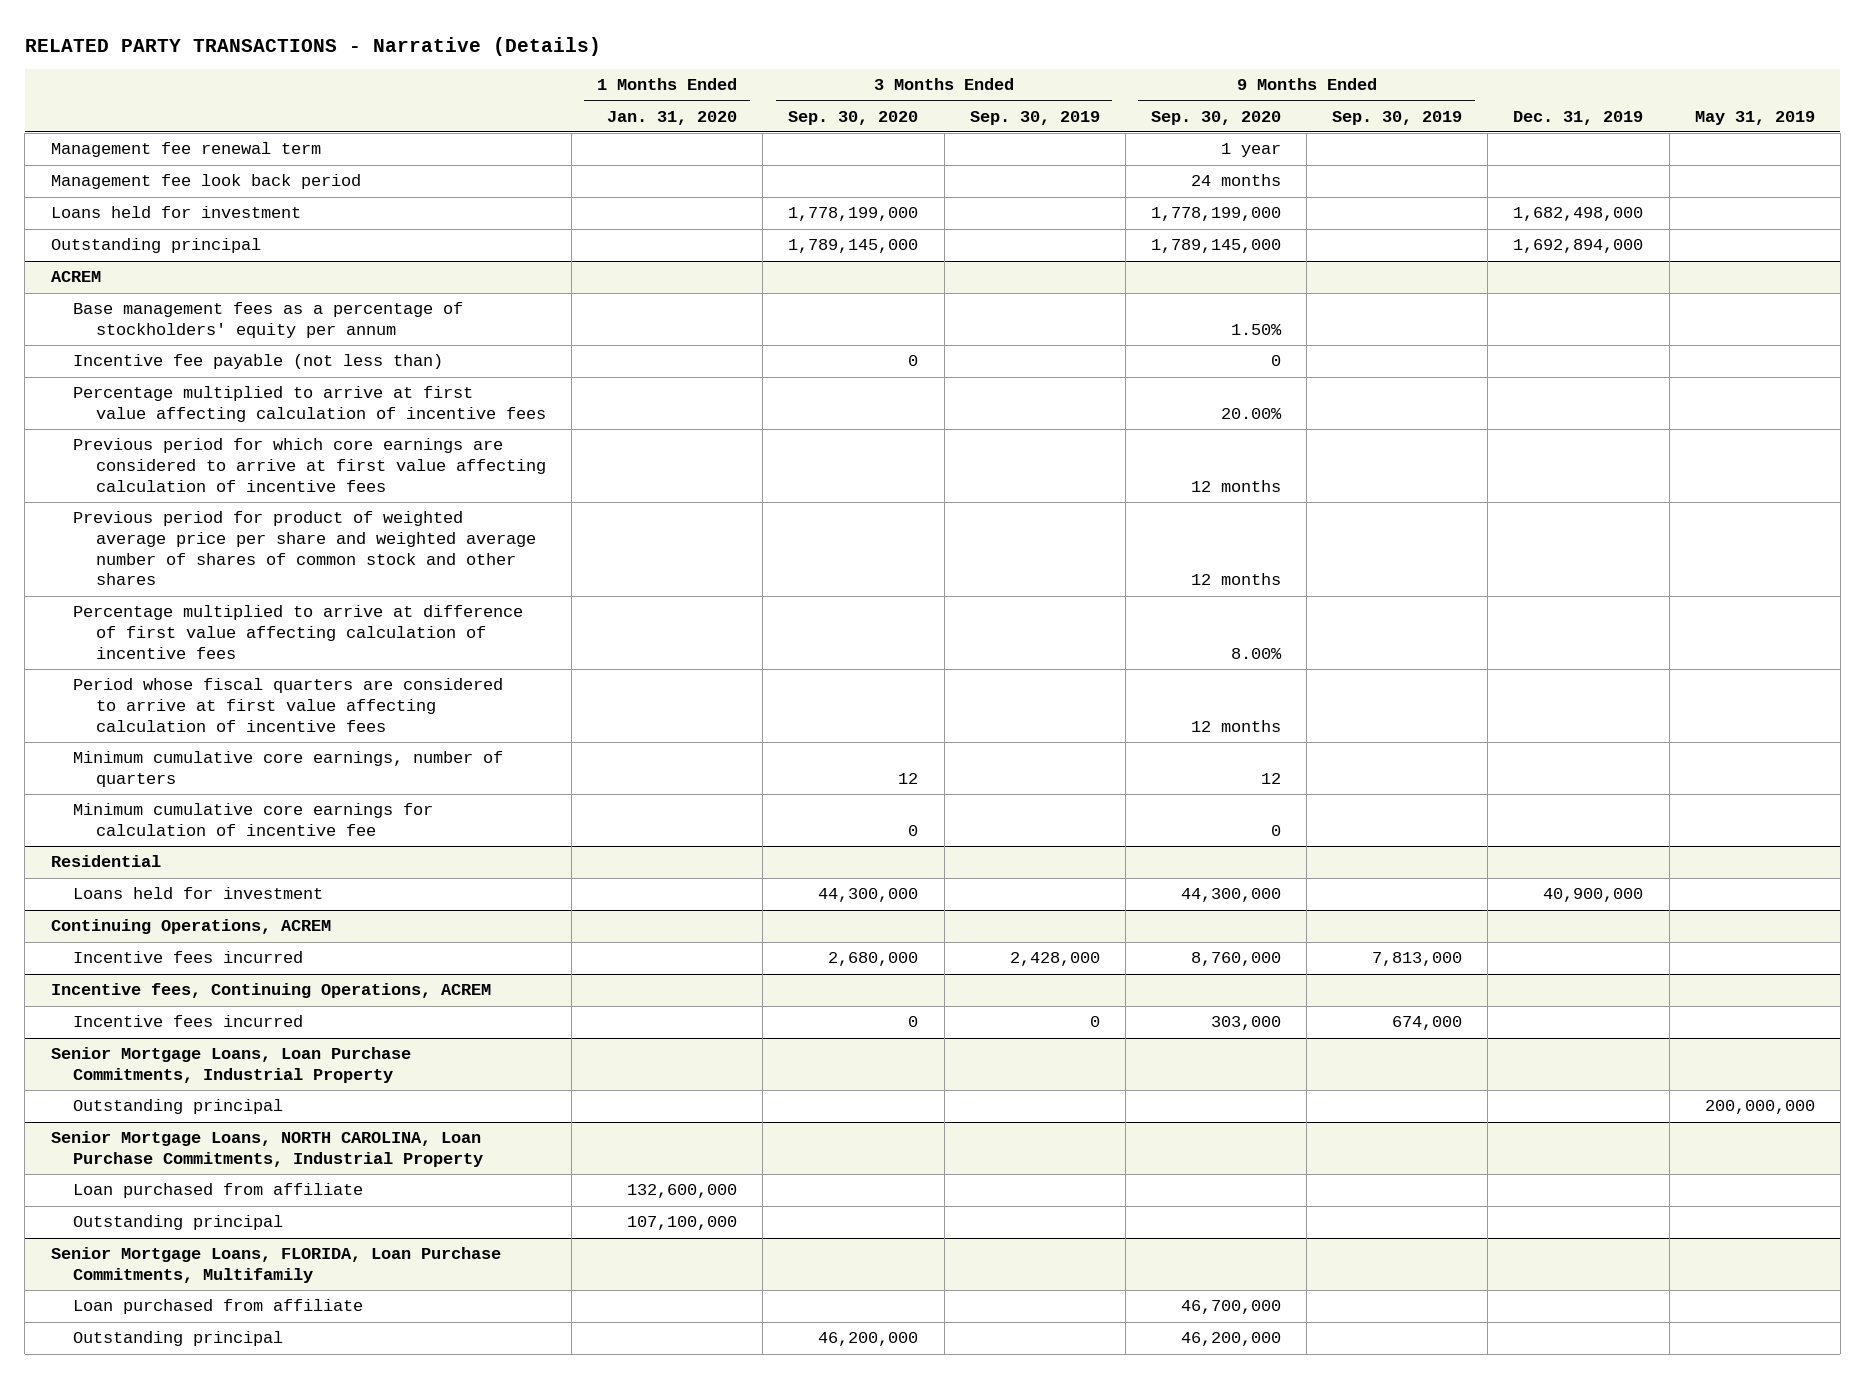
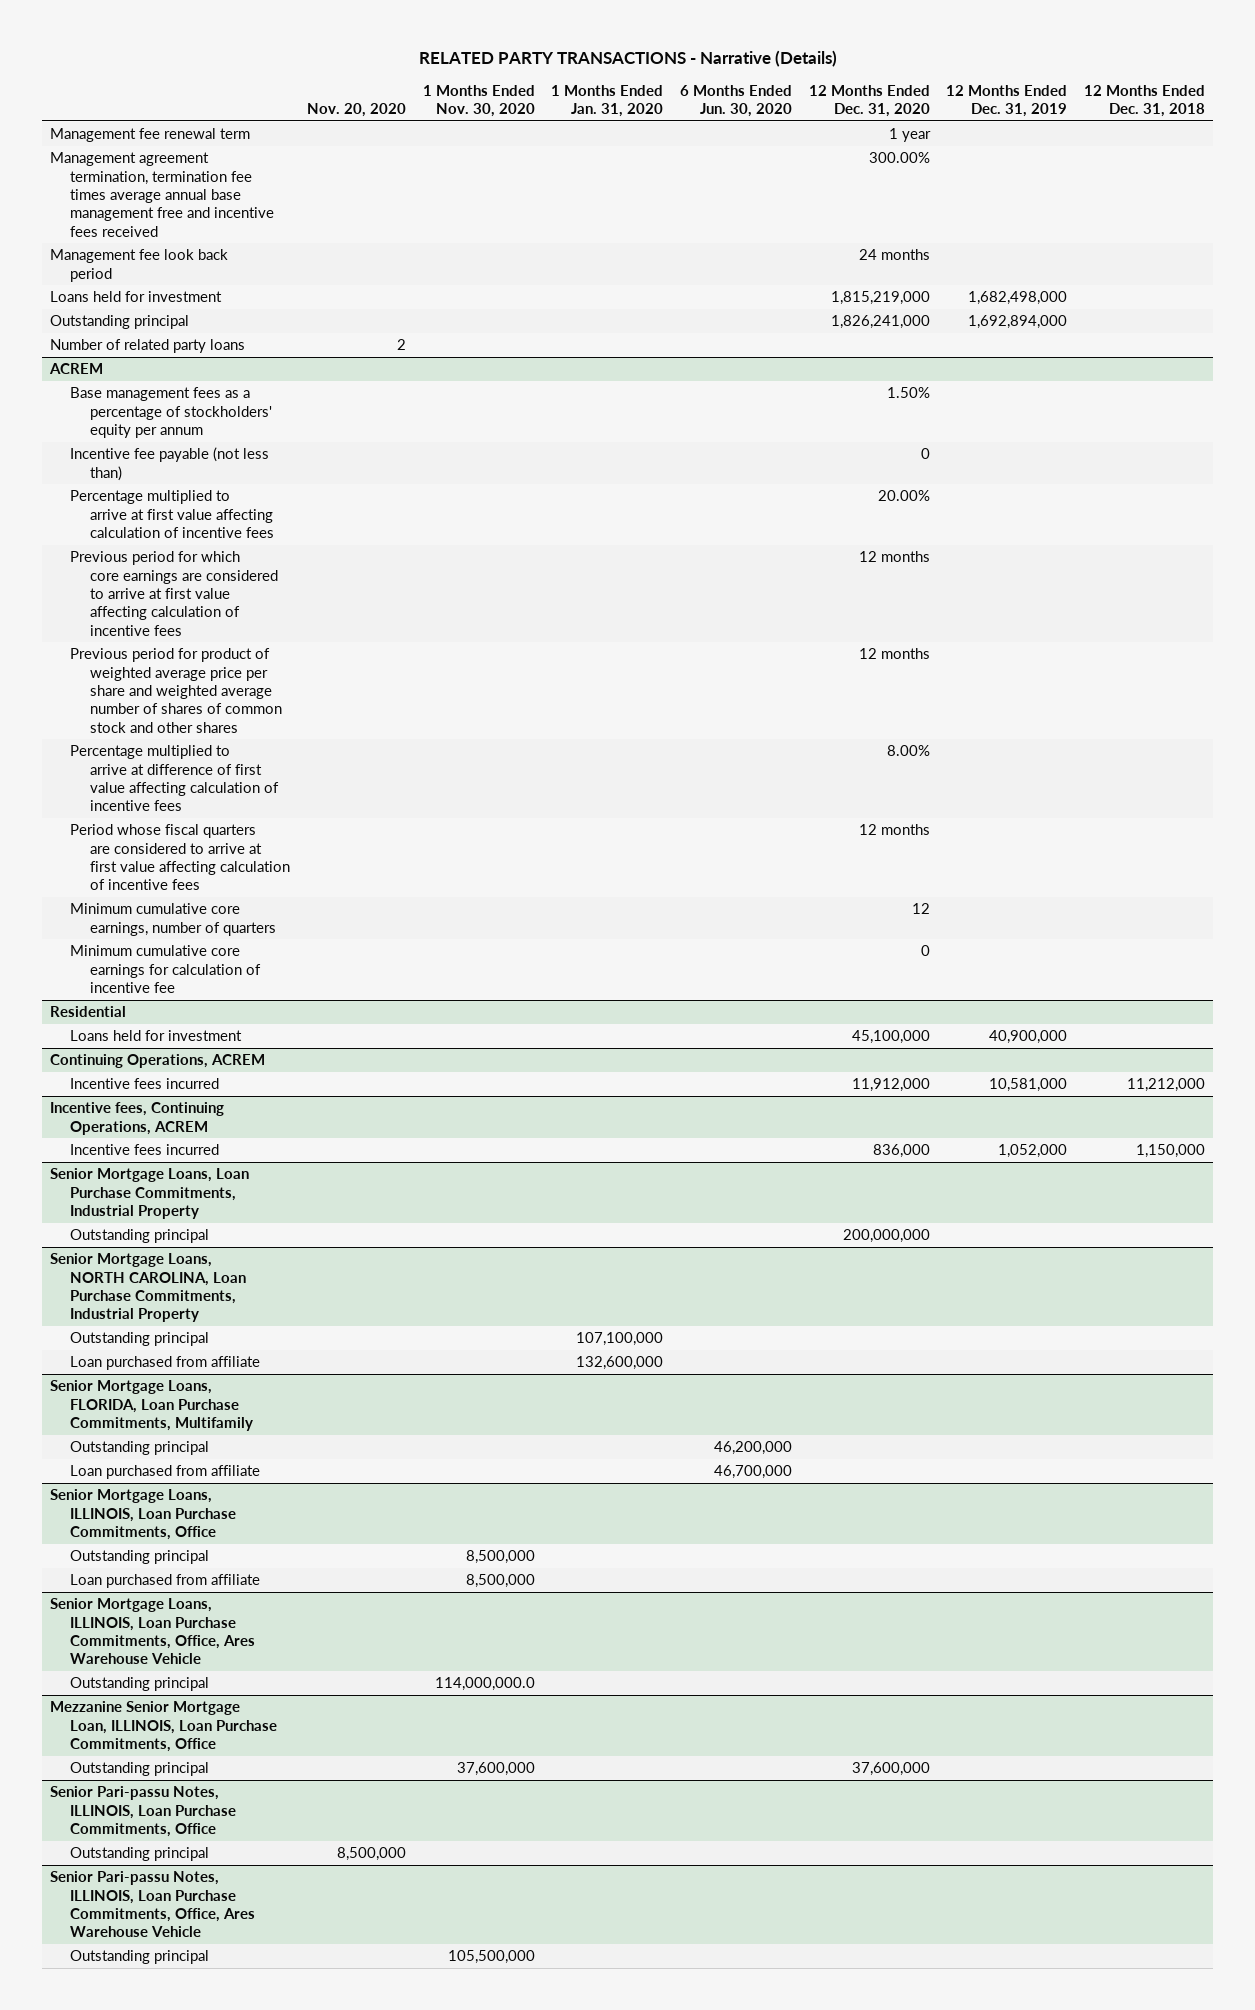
- | 1 Months Ended Jan. 31, 2020 | 3 Months Ended Sep. 30, 2020 | 3 Months Ended Sep. 30, 2019 | 9 Months Ended Sep. 30, 2020 | 9 Months Ended Sep. 30, 2019 | Dec. 31, 2019 | May 31, 2019
+ | Nov. 20, 2020 | 1 Months Ended Nov. 30, 2020 | 1 Months Ended Jan. 31, 2020 | 6 Months Ended Jun. 30, 2020 | 12 Months Ended Dec. 31, 2020 | 12 Months Ended Dec. 31, 2019 | 12 Months Ended Dec. 31, 2018
+ Management agreement termination, termination fee times average annual base management free and incentive fees received | | | | | 300.00% | |
+ Number of related party loans | 2 | | | | | |
@ Senior Mortgage Loans, NORTH CAROLINA, Loan Purchase Commitments, Industrial Property
moved down: Loan purchased from affiliate | | | 132,600,000 | | | |
@ Senior Mortgage Loans, FLORIDA, Loan Purchase Commitments, Multifamily
moved down: Loan purchased from affiliate | | | | 46,700,000 | | |
+ Senior Mortgage Loans, ILLINOIS, Loan Purchase Commitments, Office
+ Outstanding principal | | 8,500,000 | | | | |
+ Loan purchased from affiliate | | 8,500,000 | | | | |
+ Senior Mortgage Loans, ILLINOIS, Loan Purchase Commitments, Office, Ares Warehouse Vehicle
+ Outstanding principal | | 114,000,000.0 | | | | |
+ Mezzanine Senior Mortgage Loan, ILLINOIS, Loan Purchase Commitments, Office
+ Outstanding principal | | 37,600,000 | | | 37,600,000 | |
+ Senior Pari-passu Notes, ILLINOIS, Loan Purchase Commitments, Office
+ Outstanding principal | 8,500,000 | | | | | |
+ Senior Pari-passu Notes, ILLINOIS, Loan Purchase Commitments, Office, Ares Warehouse Vehicle
+ Outstanding principal | | 105,500,000 | | | | |

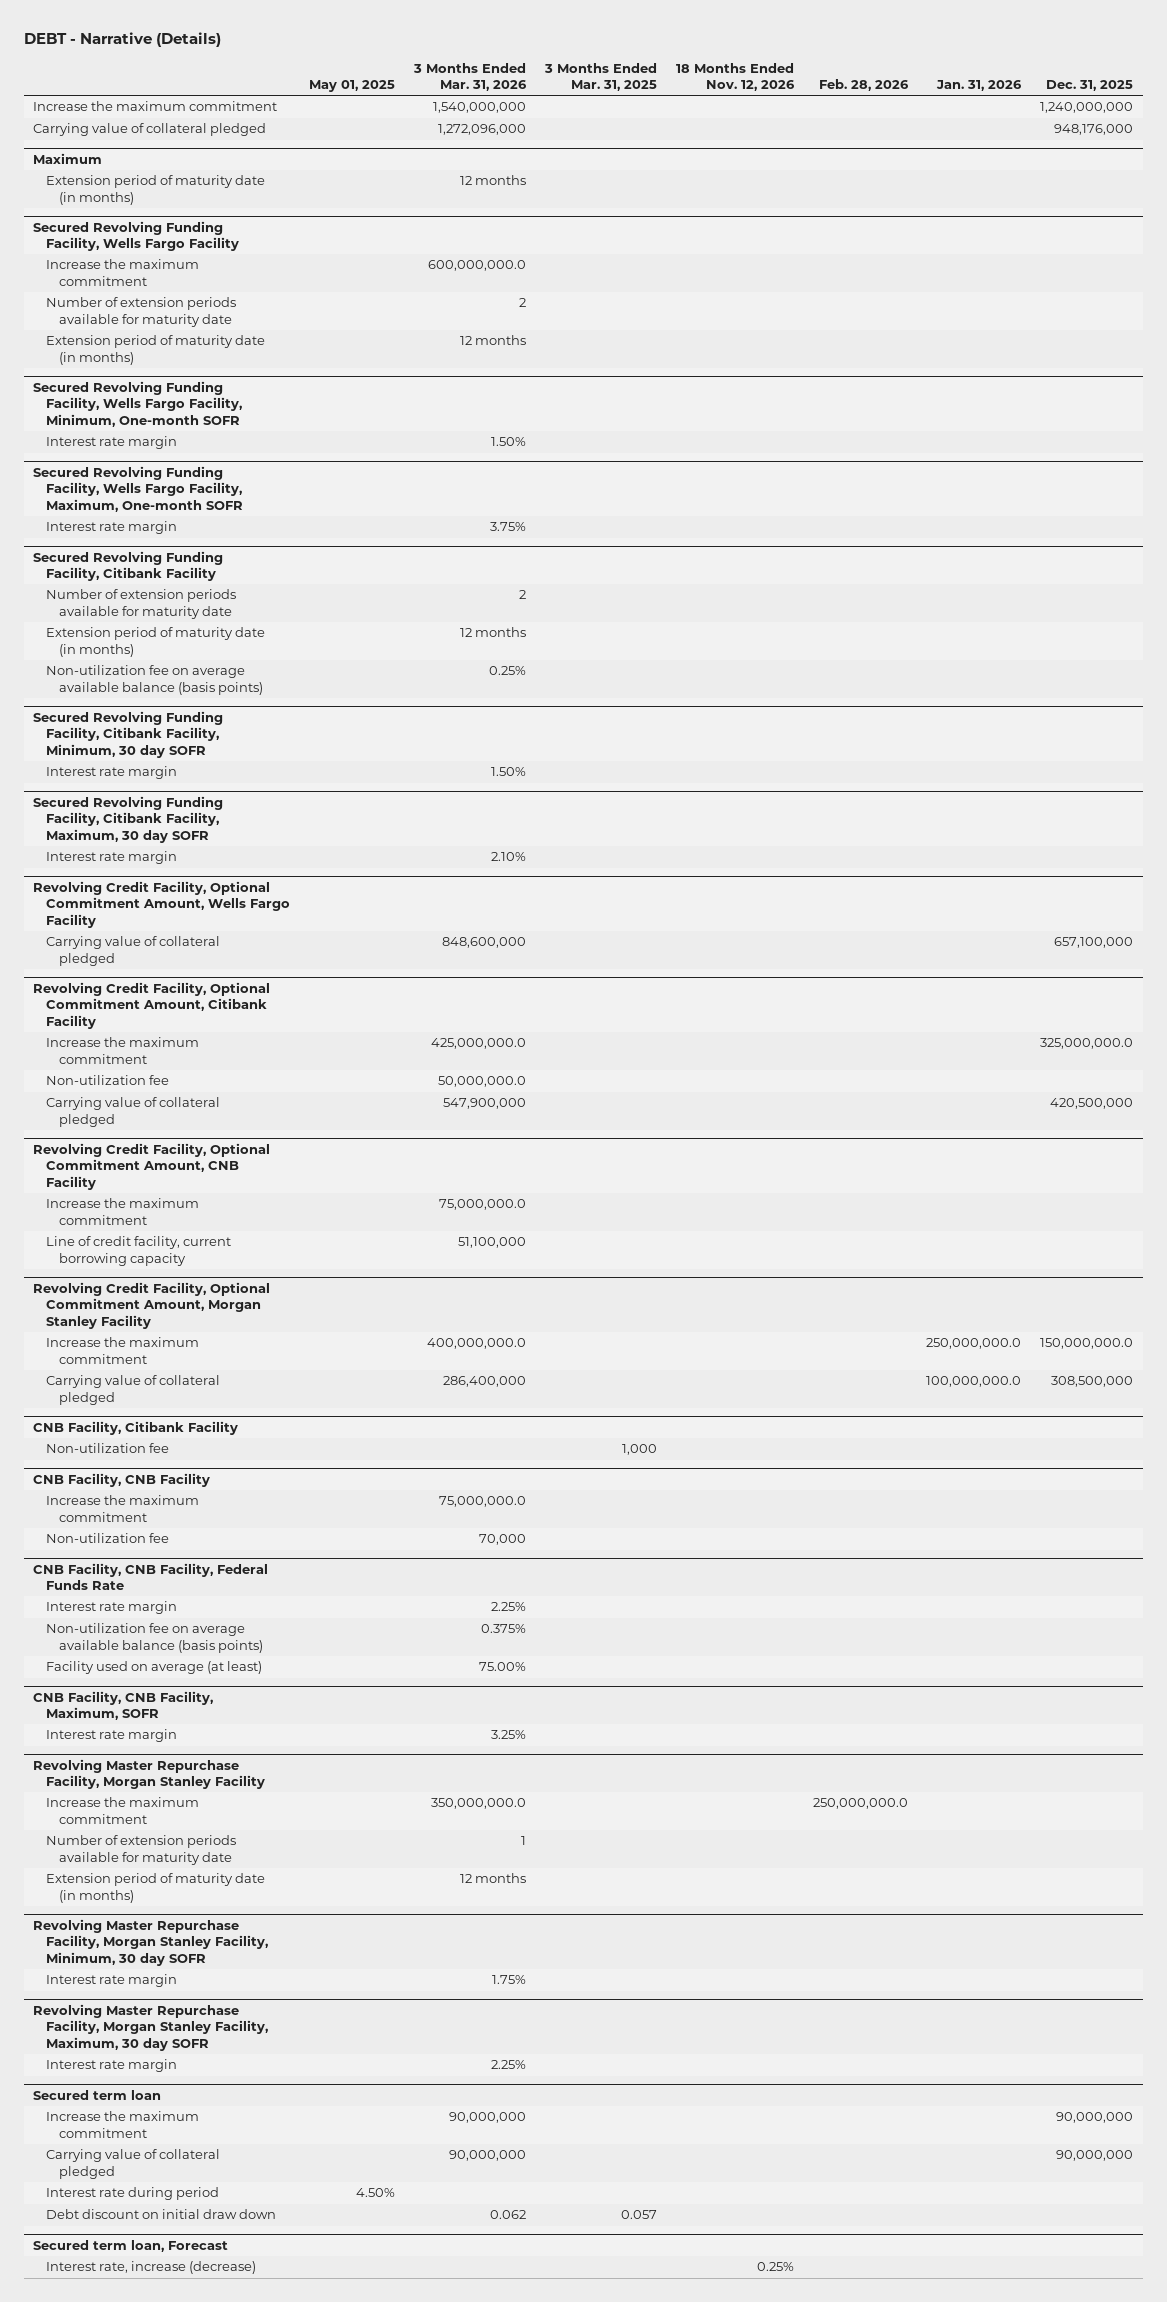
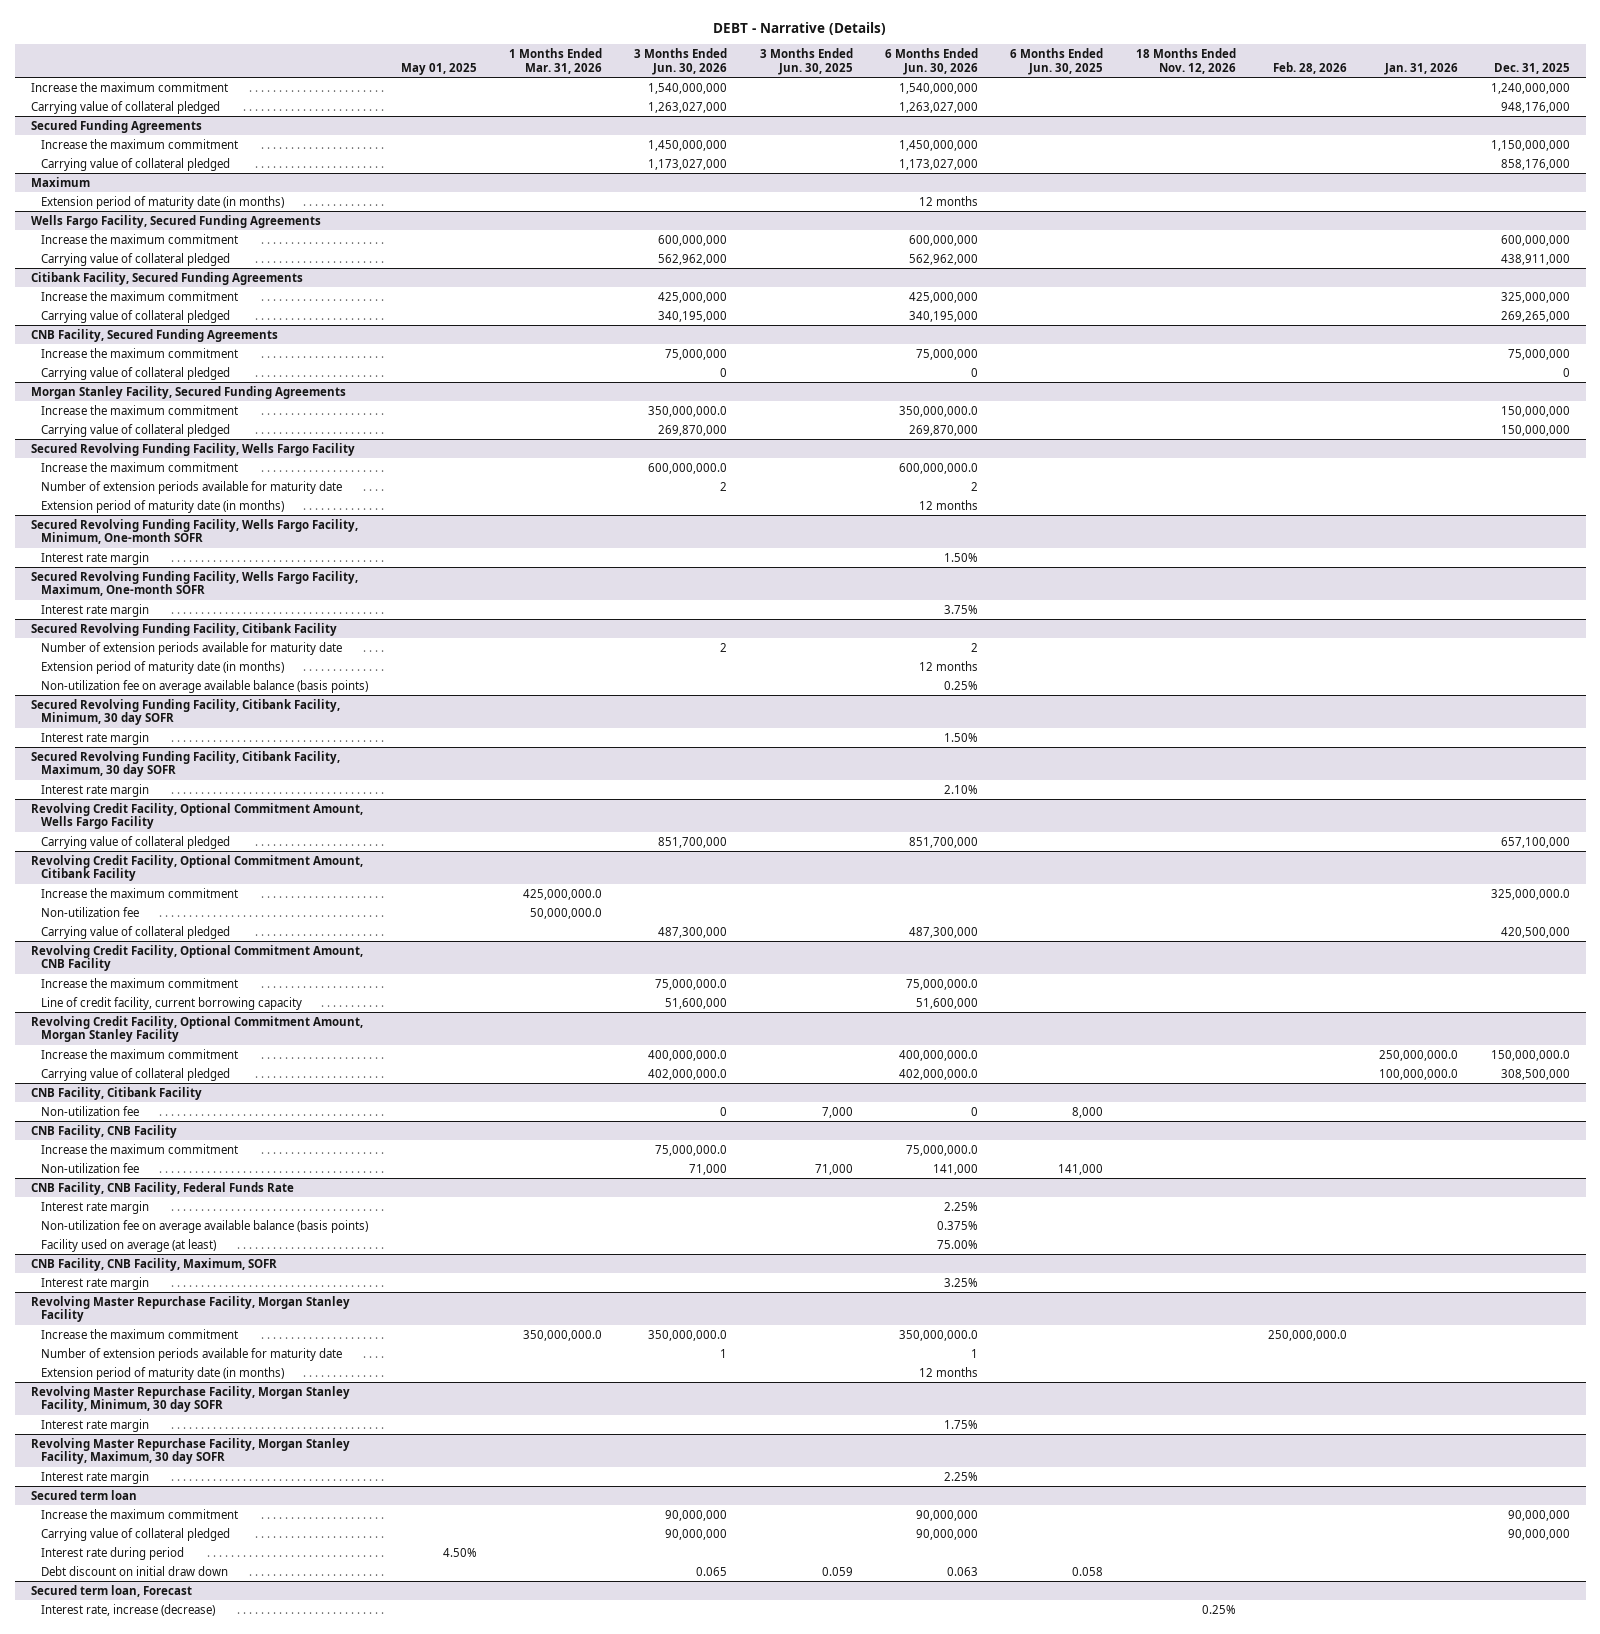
- | May 01, 2025 | 3 Months Ended Mar. 31, 2026 | 3 Months Ended Mar. 31, 2025 | 18 Months Ended Nov. 12, 2026 | Feb. 28, 2026 | Jan. 31, 2026 | Dec. 31, 2025
+ | May 01, 2025 | 1 Months Ended Mar. 31, 2026 | 3 Months Ended Jun. 30, 2026 | 3 Months Ended Jun. 30, 2025 | 6 Months Ended Jun. 30, 2026 | 6 Months Ended Jun. 30, 2025 | 18 Months Ended Nov. 12, 2026 | Feb. 28, 2026 | Jan. 31, 2026 | Dec. 31, 2025
+ Secured Funding Agreements
+ Increase the maximum commitment | | | 1,450,000,000 | | 1,450,000,000 | | | | | 1,150,000,000
+ Carrying value of collateral pledged | | | 1,173,027,000 | | 1,173,027,000 | | | | | 858,176,000
+ Wells Fargo Facility, Secured Funding Agreements
+ Increase the maximum commitment | | | 600,000,000 | | 600,000,000 | | | | | 600,000,000
+ Carrying value of collateral pledged | | | 562,962,000 | | 562,962,000 | | | | | 438,911,000
+ Citibank Facility, Secured Funding Agreements
+ Increase the maximum commitment | | | 425,000,000 | | 425,000,000 | | | | | 325,000,000
+ Carrying value of collateral pledged | | | 340,195,000 | | 340,195,000 | | | | | 269,265,000
+ CNB Facility, Secured Funding Agreements
+ Increase the maximum commitment | | | 75,000,000 | | 75,000,000 | | | | | 75,000,000
+ Carrying value of collateral pledged | | | 0 | | 0 | | | | | 0
+ Morgan Stanley Facility, Secured Funding Agreements
+ Increase the maximum commitment | | | 350,000,000.0 | | 350,000,000.0 | | | | | 150,000,000
+ Carrying value of collateral pledged | | | 269,870,000 | | 269,870,000 | | | | | 150,000,000

